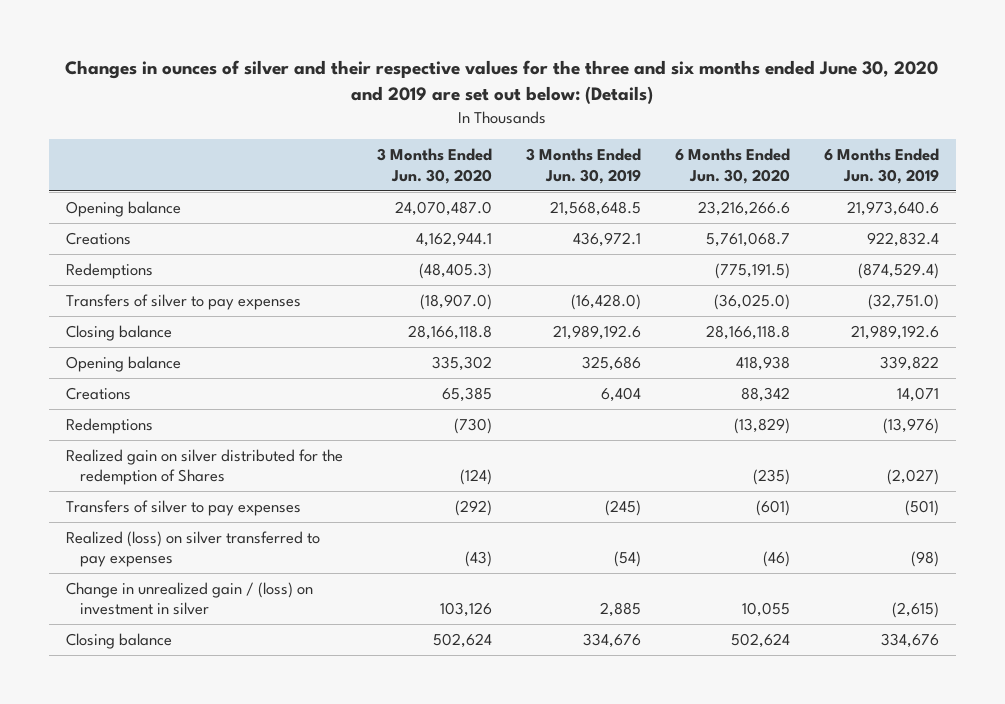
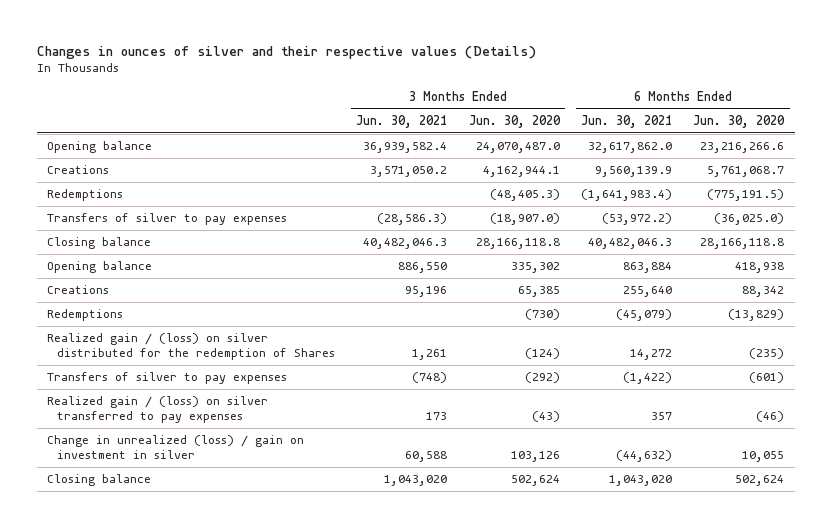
- Changes in ounces of silver and their respective values for the three and six months ended June 30, 2020 and 2019 are set out below: (Details)
+ Changes in ounces of silver and their respective values (Details)
- | 3 Months Ended Jun. 30, 2020 | 3 Months Ended Jun. 30, 2019 | 6 Months Ended Jun. 30, 2020 | 6 Months Ended Jun. 30, 2019
+ | 3 Months Ended Jun. 30, 2021 | 3 Months Ended Jun. 30, 2020 | 6 Months Ended Jun. 30, 2021 | 6 Months Ended Jun. 30, 2020
- Realized gain on silver distributed for the redemption of Shares | (124) | | (235) | (2,027)
+ Realized gain / (loss) on silver distributed for the redemption of Shares | 1,261 | (124) | 14,272 | (235)
- Realized (loss) on silver transferred to pay expenses | (43) | (54) | (46) | (98)
- Change in unrealized gain / (loss) on investment in silver | 103,126 | 2,885 | 10,055 | (2,615)
+ Realized gain / (loss) on silver transferred to pay expenses | 173 | (43) | 357 | (46)
+ Change in unrealized (loss) / gain on investment in silver | 60,588 | 103,126 | (44,632) | 10,055

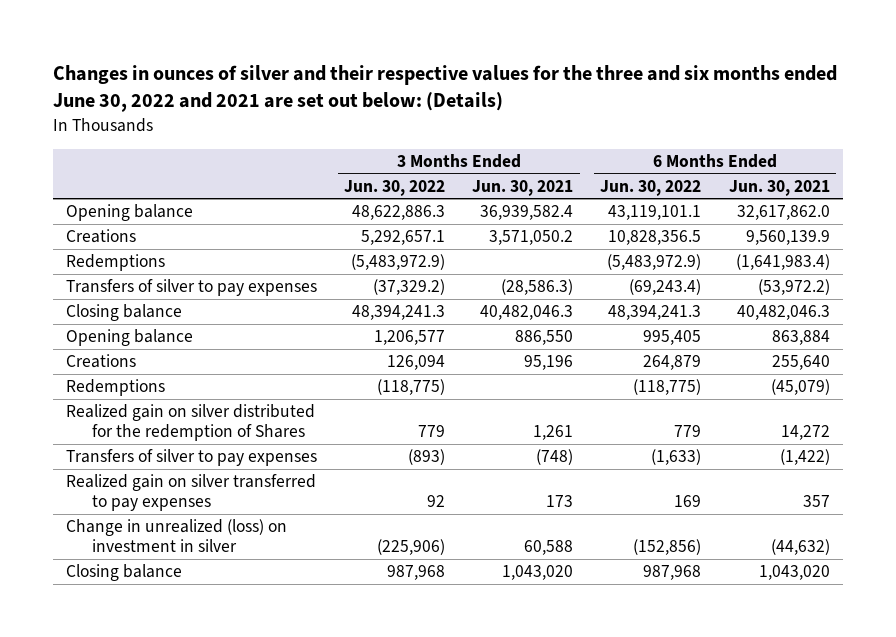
- Changes in ounces of silver and their respective values (Details)
+ Changes in ounces of silver and their respective values for the three and six months ended June 30, 2022 and 2021 are set out below: (Details)
- | 3 Months Ended Jun. 30, 2021 | 3 Months Ended Jun. 30, 2020 | 6 Months Ended Jun. 30, 2021 | 6 Months Ended Jun. 30, 2020
+ | 3 Months Ended Jun. 30, 2022 | 3 Months Ended Jun. 30, 2021 | 6 Months Ended Jun. 30, 2022 | 6 Months Ended Jun. 30, 2021
- Realized gain / (loss) on silver distributed for the redemption of Shares | 1,261 | (124) | 14,272 | (235)
+ Realized gain on silver distributed for the redemption of Shares | 779 | 1,261 | 779 | 14,272
- Realized gain / (loss) on silver transferred to pay expenses | 173 | (43) | 357 | (46)
- Change in unrealized (loss) / gain on investment in silver | 60,588 | 103,126 | (44,632) | 10,055
+ Realized gain on silver transferred to pay expenses | 92 | 173 | 169 | 357
+ Change in unrealized (loss) on investment in silver | (225,906) | 60,588 | (152,856) | (44,632)

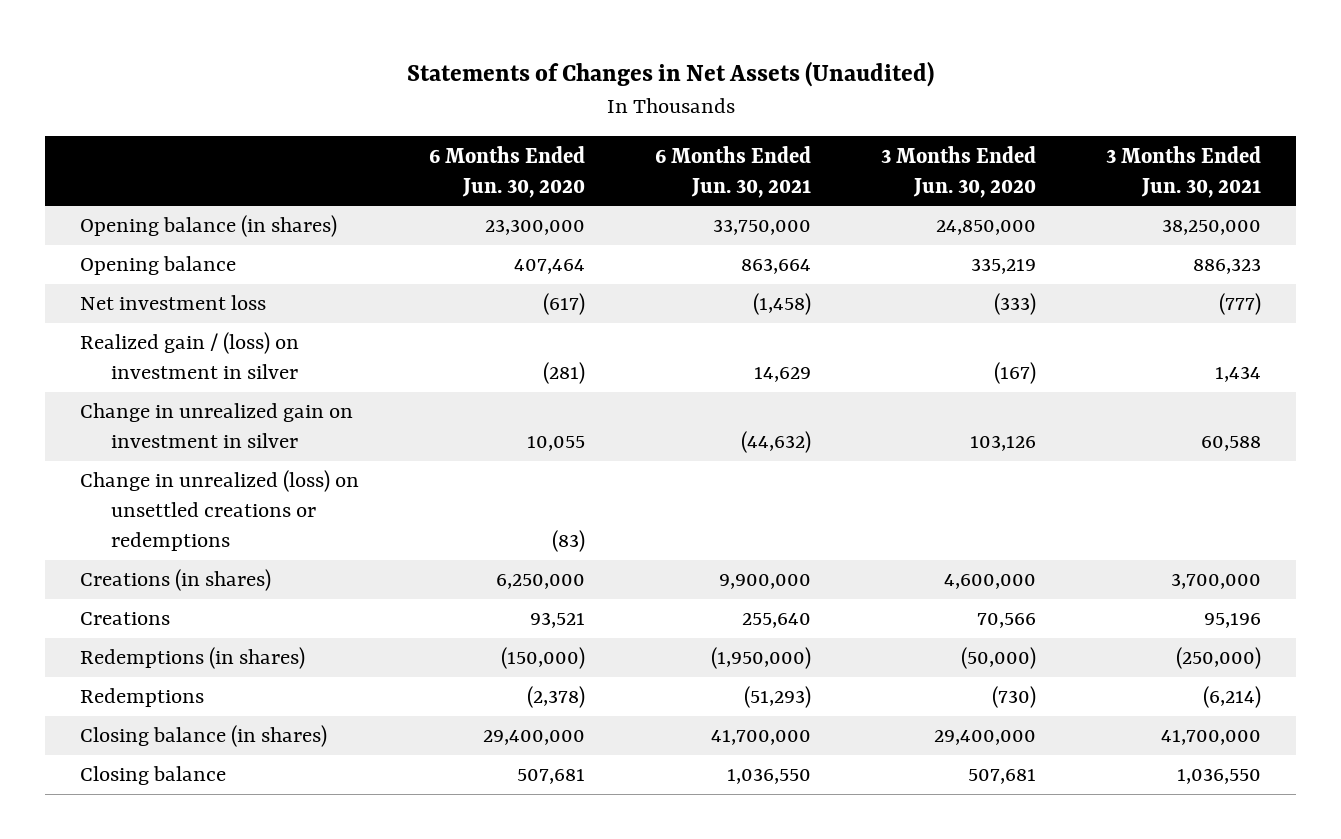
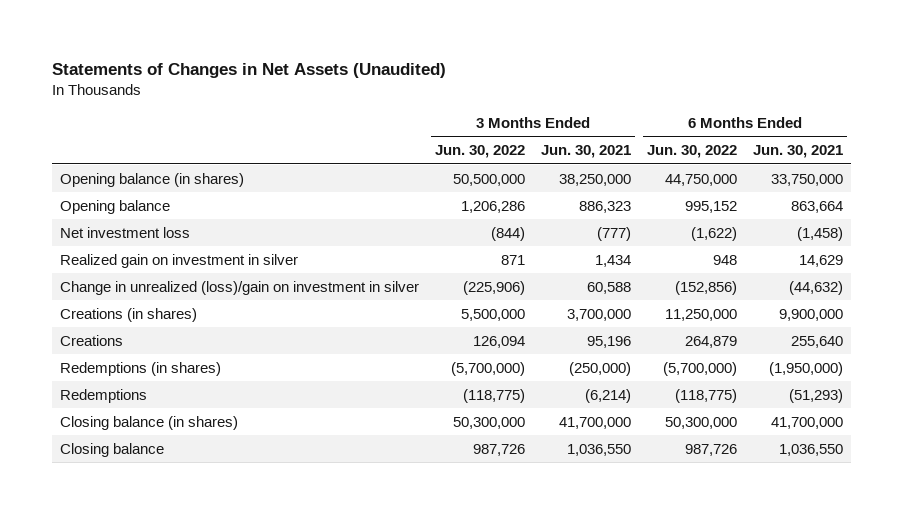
- | 6 Months Ended Jun. 30, 2020 | 6 Months Ended Jun. 30, 2021 | 3 Months Ended Jun. 30, 2020 | 3 Months Ended Jun. 30, 2021
+ | 3 Months Ended Jun. 30, 2022 | 3 Months Ended Jun. 30, 2021 | 6 Months Ended Jun. 30, 2022 | 6 Months Ended Jun. 30, 2021
- Realized gain / (loss) on investment in silver | (281) | 14,629 | (167) | 1,434
- Change in unrealized gain on investment in silver | 10,055 | (44,632) | 103,126 | 60,588
- Change in unrealized (loss) on unsettled creations or redemptions | (83) | | |
+ Realized gain on investment in silver | 871 | 1,434 | 948 | 14,629
+ Change in unrealized (loss)/gain on investment in silver | (225,906) | 60,588 | (152,856) | (44,632)

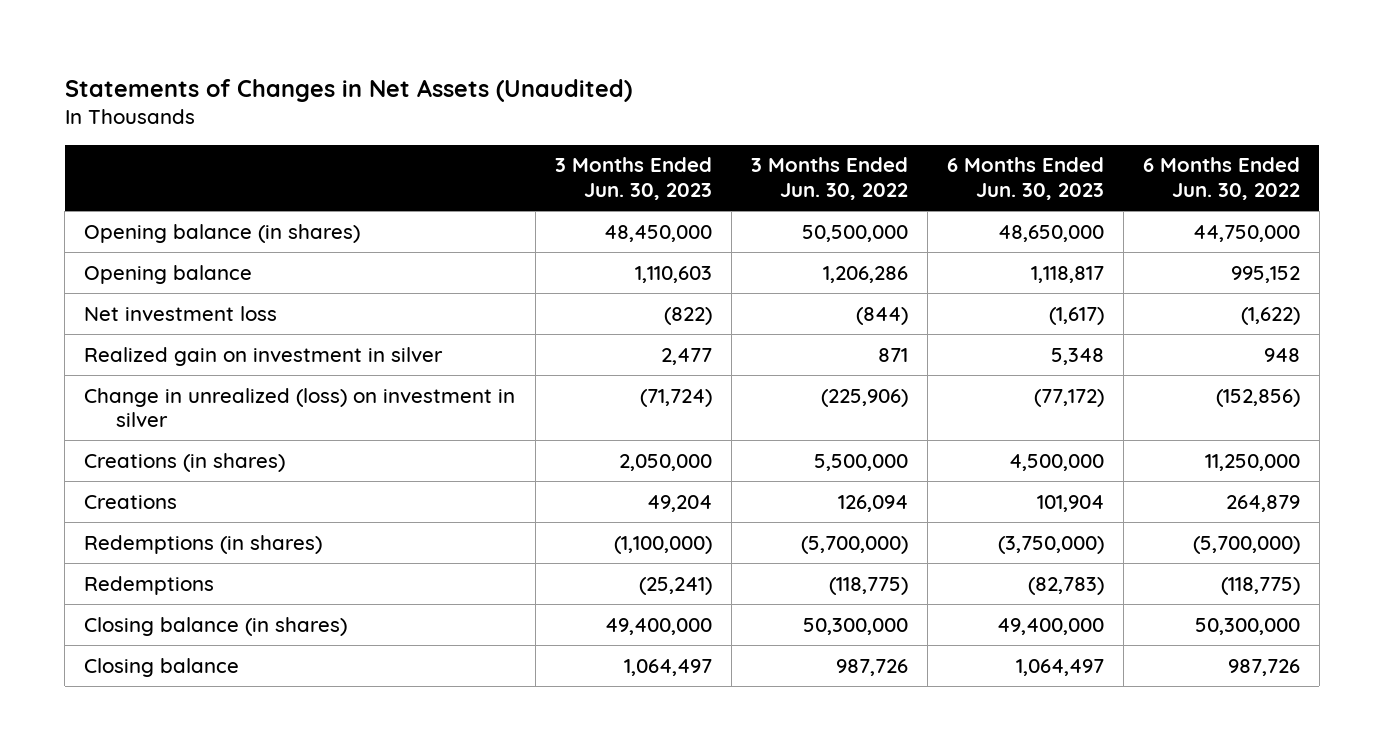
- | 3 Months Ended Jun. 30, 2022 | 3 Months Ended Jun. 30, 2021 | 6 Months Ended Jun. 30, 2022 | 6 Months Ended Jun. 30, 2021
+ | 3 Months Ended Jun. 30, 2023 | 3 Months Ended Jun. 30, 2022 | 6 Months Ended Jun. 30, 2023 | 6 Months Ended Jun. 30, 2022
- Change in unrealized (loss)/gain on investment in silver | (225,906) | 60,588 | (152,856) | (44,632)
+ Change in unrealized (loss) on investment in silver | (71,724) | (225,906) | (77,172) | (152,856)

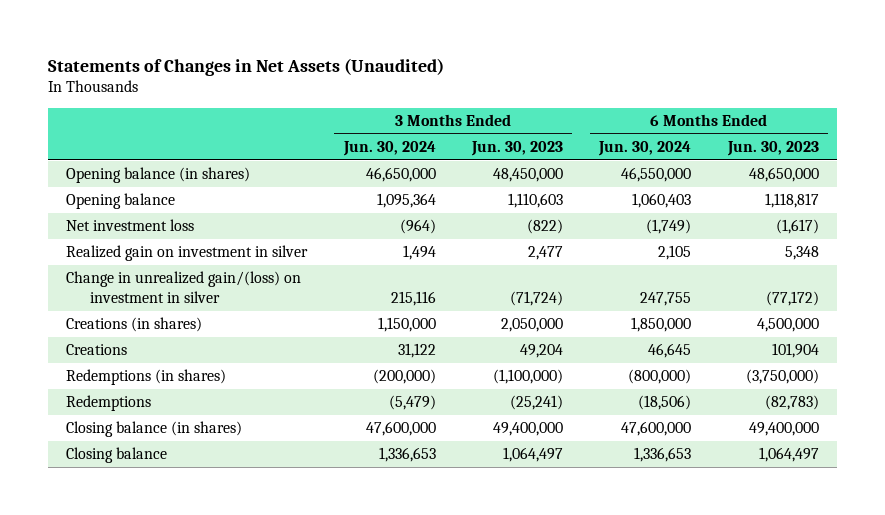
- | 3 Months Ended Jun. 30, 2023 | 3 Months Ended Jun. 30, 2022 | 6 Months Ended Jun. 30, 2023 | 6 Months Ended Jun. 30, 2022
+ | 3 Months Ended Jun. 30, 2024 | 3 Months Ended Jun. 30, 2023 | 6 Months Ended Jun. 30, 2024 | 6 Months Ended Jun. 30, 2023
- Change in unrealized (loss) on investment in silver | (71,724) | (225,906) | (77,172) | (152,856)
+ Change in unrealized gain/(loss) on investment in silver | 215,116 | (71,724) | 247,755 | (77,172)

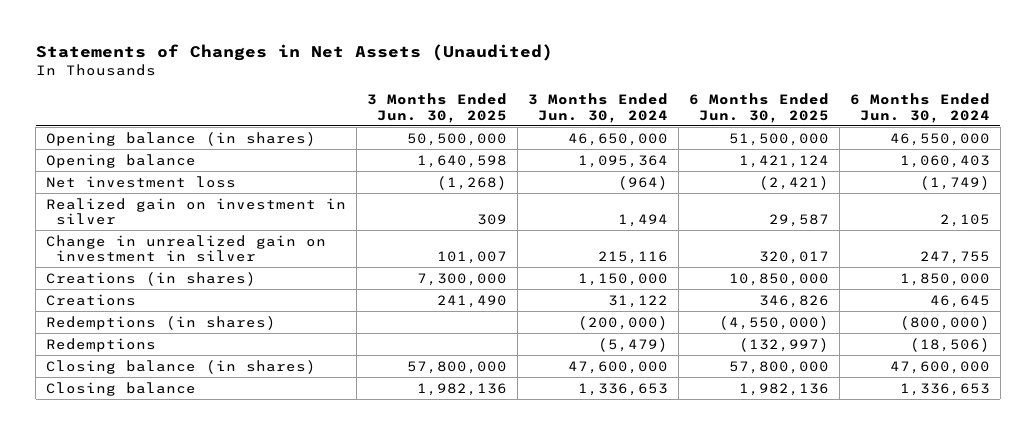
- | 3 Months Ended Jun. 30, 2024 | 3 Months Ended Jun. 30, 2023 | 6 Months Ended Jun. 30, 2024 | 6 Months Ended Jun. 30, 2023
+ | 3 Months Ended Jun. 30, 2025 | 3 Months Ended Jun. 30, 2024 | 6 Months Ended Jun. 30, 2025 | 6 Months Ended Jun. 30, 2024
- Change in unrealized gain/(loss) on investment in silver | 215,116 | (71,724) | 247,755 | (77,172)
+ Change in unrealized gain on investment in silver | 101,007 | 215,116 | 320,017 | 247,755

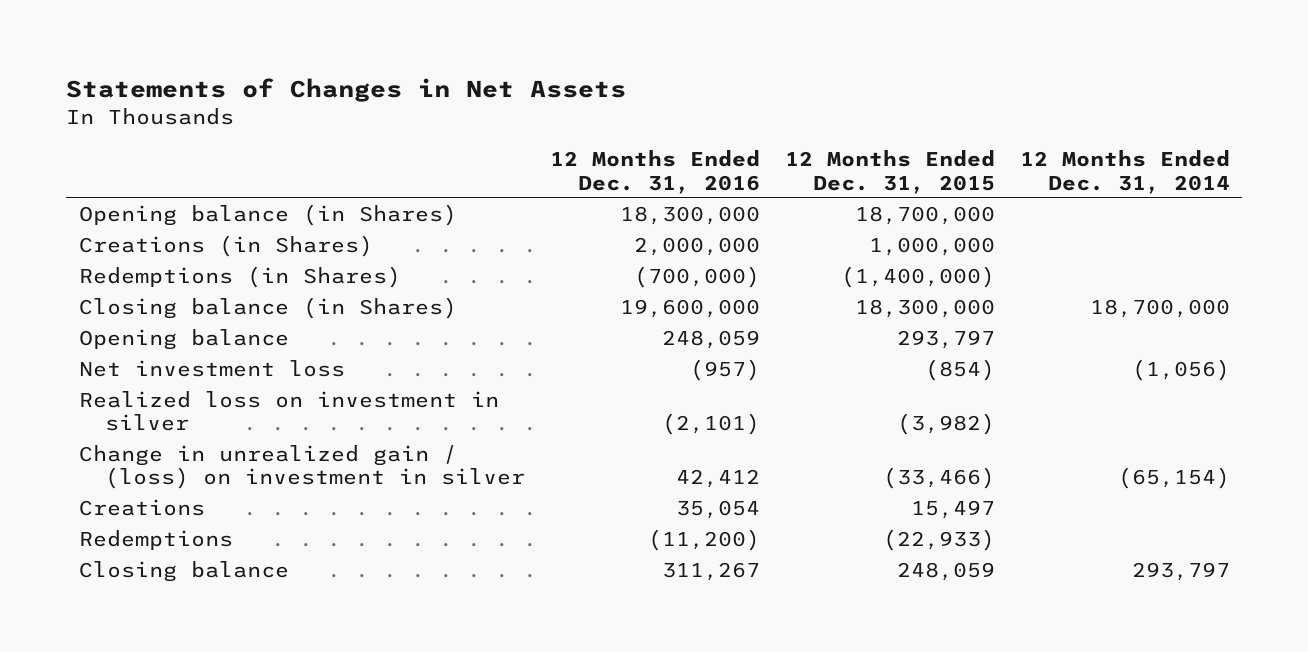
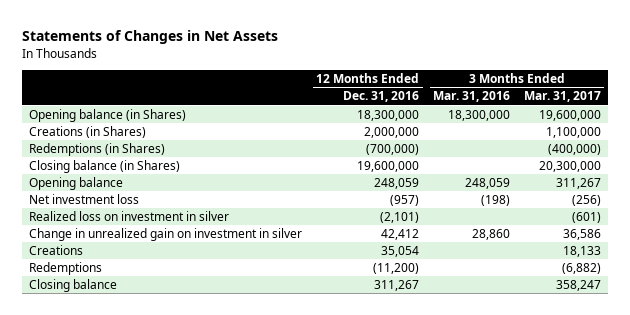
- | 12 Months Ended Dec. 31, 2016 | 12 Months Ended Dec. 31, 2015 | 12 Months Ended Dec. 31, 2014
+ | 12 Months Ended Dec. 31, 2016 | 3 Months Ended Mar. 31, 2016 | 3 Months Ended Mar. 31, 2017
- Change in unrealized gain / (loss) on investment in silver | 42,412 | (33,466) | (65,154)
+ Change in unrealized gain on investment in silver | 42,412 | 28,860 | 36,586

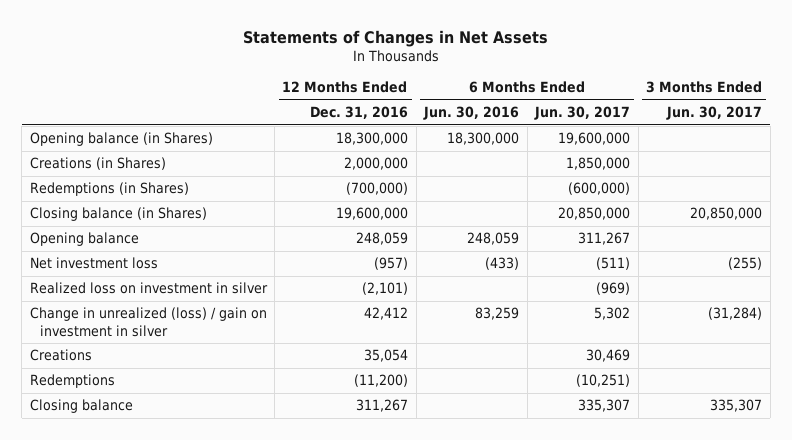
- | 12 Months Ended Dec. 31, 2016 | 3 Months Ended Mar. 31, 2016 | 3 Months Ended Mar. 31, 2017
+ | 12 Months Ended Dec. 31, 2016 | 6 Months Ended Jun. 30, 2016 | 6 Months Ended Jun. 30, 2017 | 3 Months Ended Jun. 30, 2017
- Change in unrealized gain on investment in silver | 42,412 | 28,860 | 36,586
+ Change in unrealized (loss) / gain on investment in silver | 42,412 | 83,259 | 5,302 | (31,284)

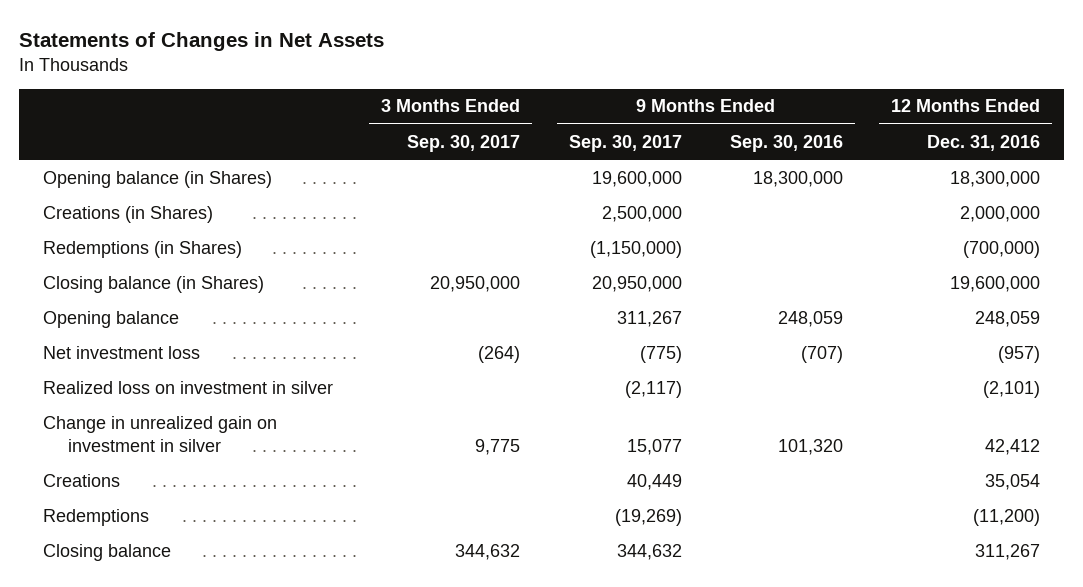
- | 12 Months Ended Dec. 31, 2016 | 6 Months Ended Jun. 30, 2016 | 6 Months Ended Jun. 30, 2017 | 3 Months Ended Jun. 30, 2017
+ | 3 Months Ended Sep. 30, 2017 | 9 Months Ended Sep. 30, 2017 | 9 Months Ended Sep. 30, 2016 | 12 Months Ended Dec. 31, 2016
- Change in unrealized (loss) / gain on investment in silver | 42,412 | 83,259 | 5,302 | (31,284)
+ Change in unrealized gain on investment in silver | 9,775 | 15,077 | 101,320 | 42,412

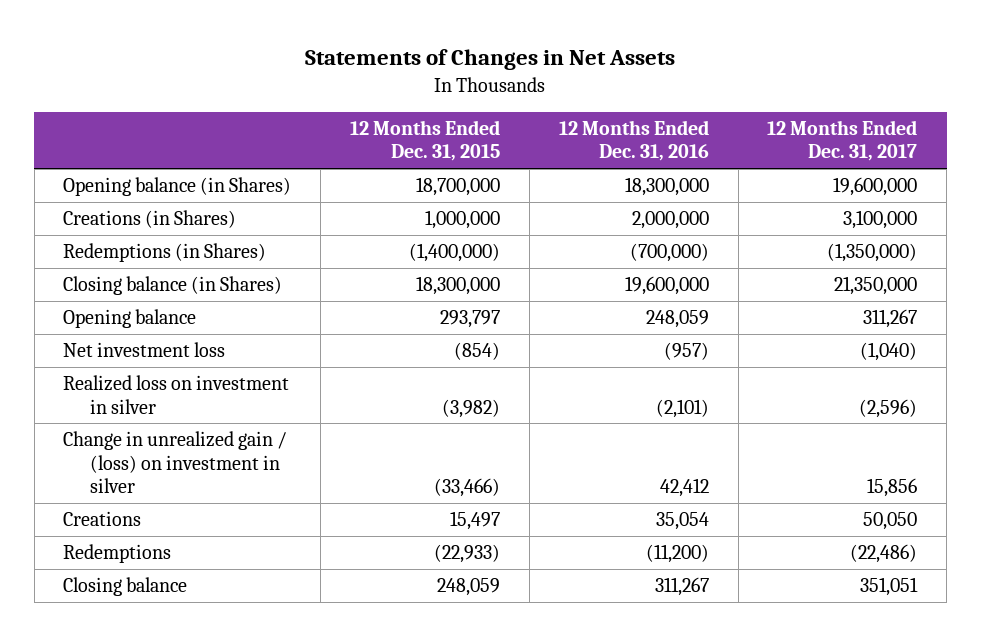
- | 3 Months Ended Sep. 30, 2017 | 9 Months Ended Sep. 30, 2017 | 9 Months Ended Sep. 30, 2016 | 12 Months Ended Dec. 31, 2016
+ | 12 Months Ended Dec. 31, 2015 | 12 Months Ended Dec. 31, 2016 | 12 Months Ended Dec. 31, 2017
- Change in unrealized gain on investment in silver | 9,775 | 15,077 | 101,320 | 42,412
+ Change in unrealized gain / (loss) on investment in silver | (33,466) | 42,412 | 15,856

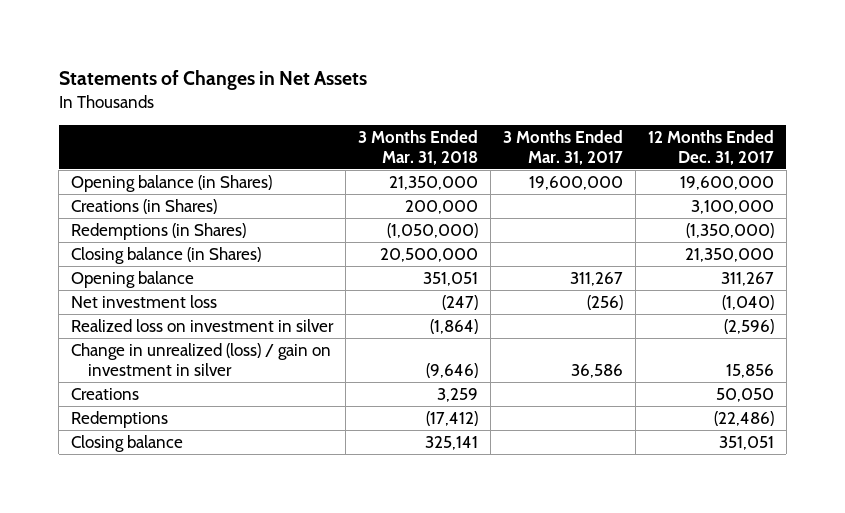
- | 12 Months Ended Dec. 31, 2015 | 12 Months Ended Dec. 31, 2016 | 12 Months Ended Dec. 31, 2017
+ | 3 Months Ended Mar. 31, 2018 | 3 Months Ended Mar. 31, 2017 | 12 Months Ended Dec. 31, 2017
- Change in unrealized gain / (loss) on investment in silver | (33,466) | 42,412 | 15,856
+ Change in unrealized (loss) / gain on investment in silver | (9,646) | 36,586 | 15,856

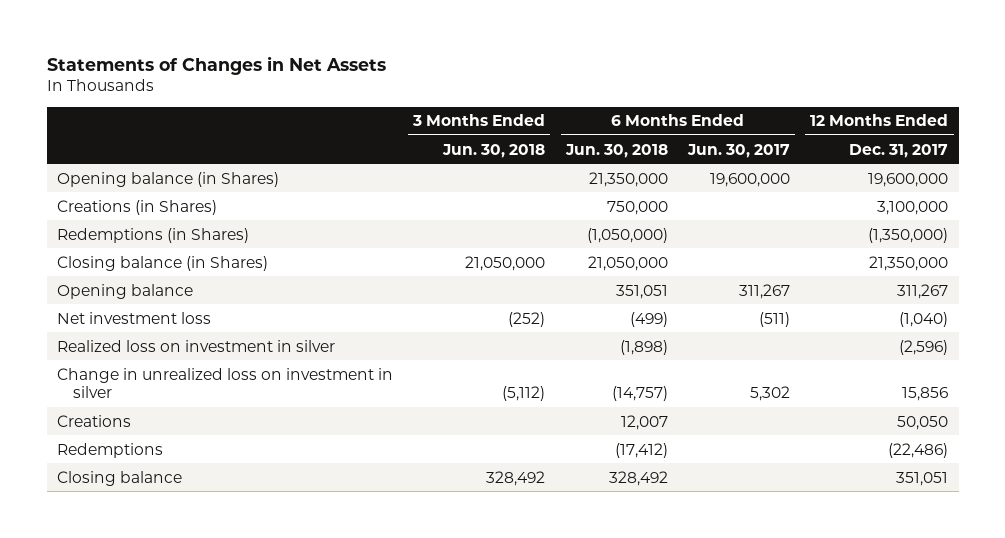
- | 3 Months Ended Mar. 31, 2018 | 3 Months Ended Mar. 31, 2017 | 12 Months Ended Dec. 31, 2017
+ | 3 Months Ended Jun. 30, 2018 | 6 Months Ended Jun. 30, 2018 | 6 Months Ended Jun. 30, 2017 | 12 Months Ended Dec. 31, 2017
- Change in unrealized (loss) / gain on investment in silver | (9,646) | 36,586 | 15,856
+ Change in unrealized loss on investment in silver | (5,112) | (14,757) | 5,302 | 15,856

